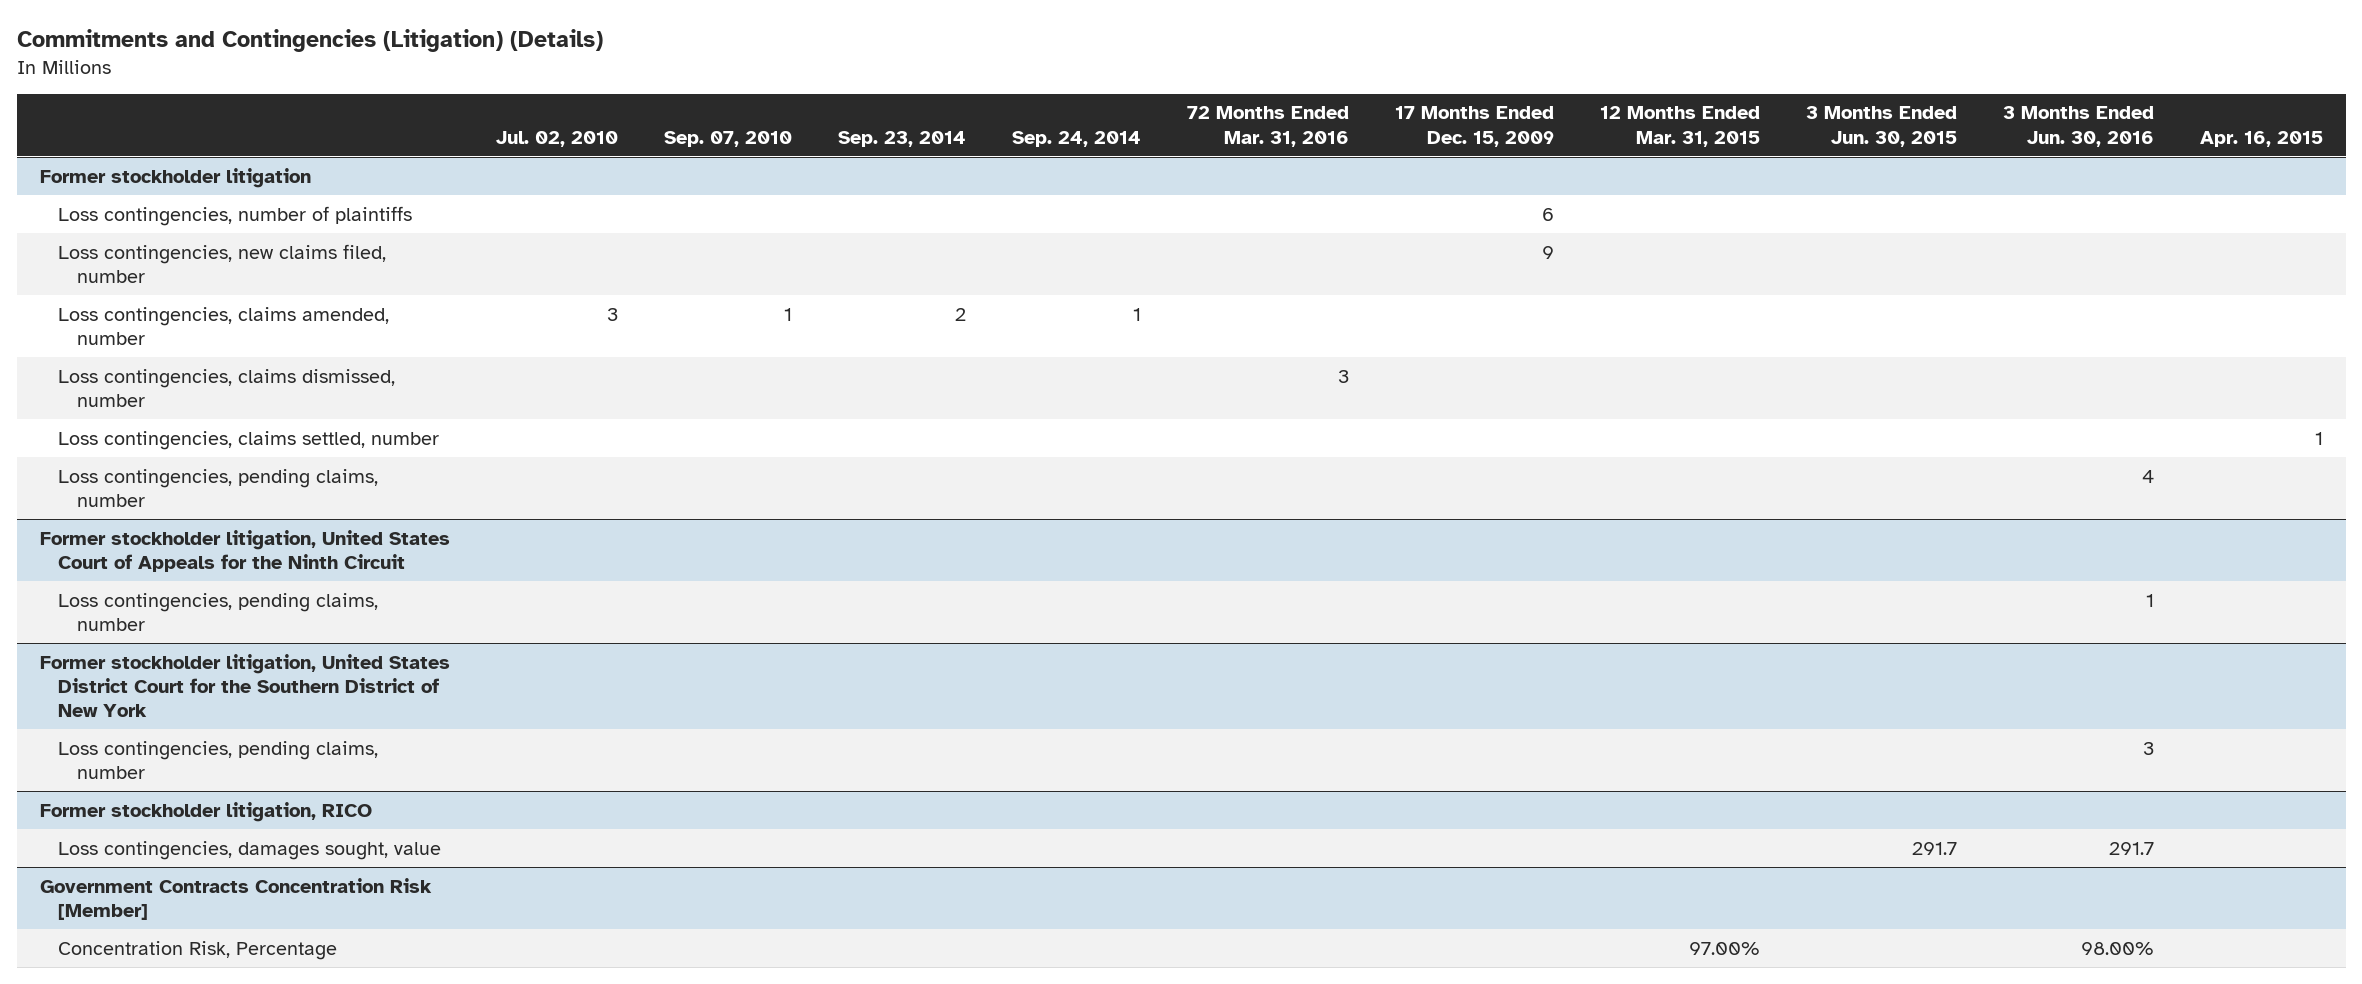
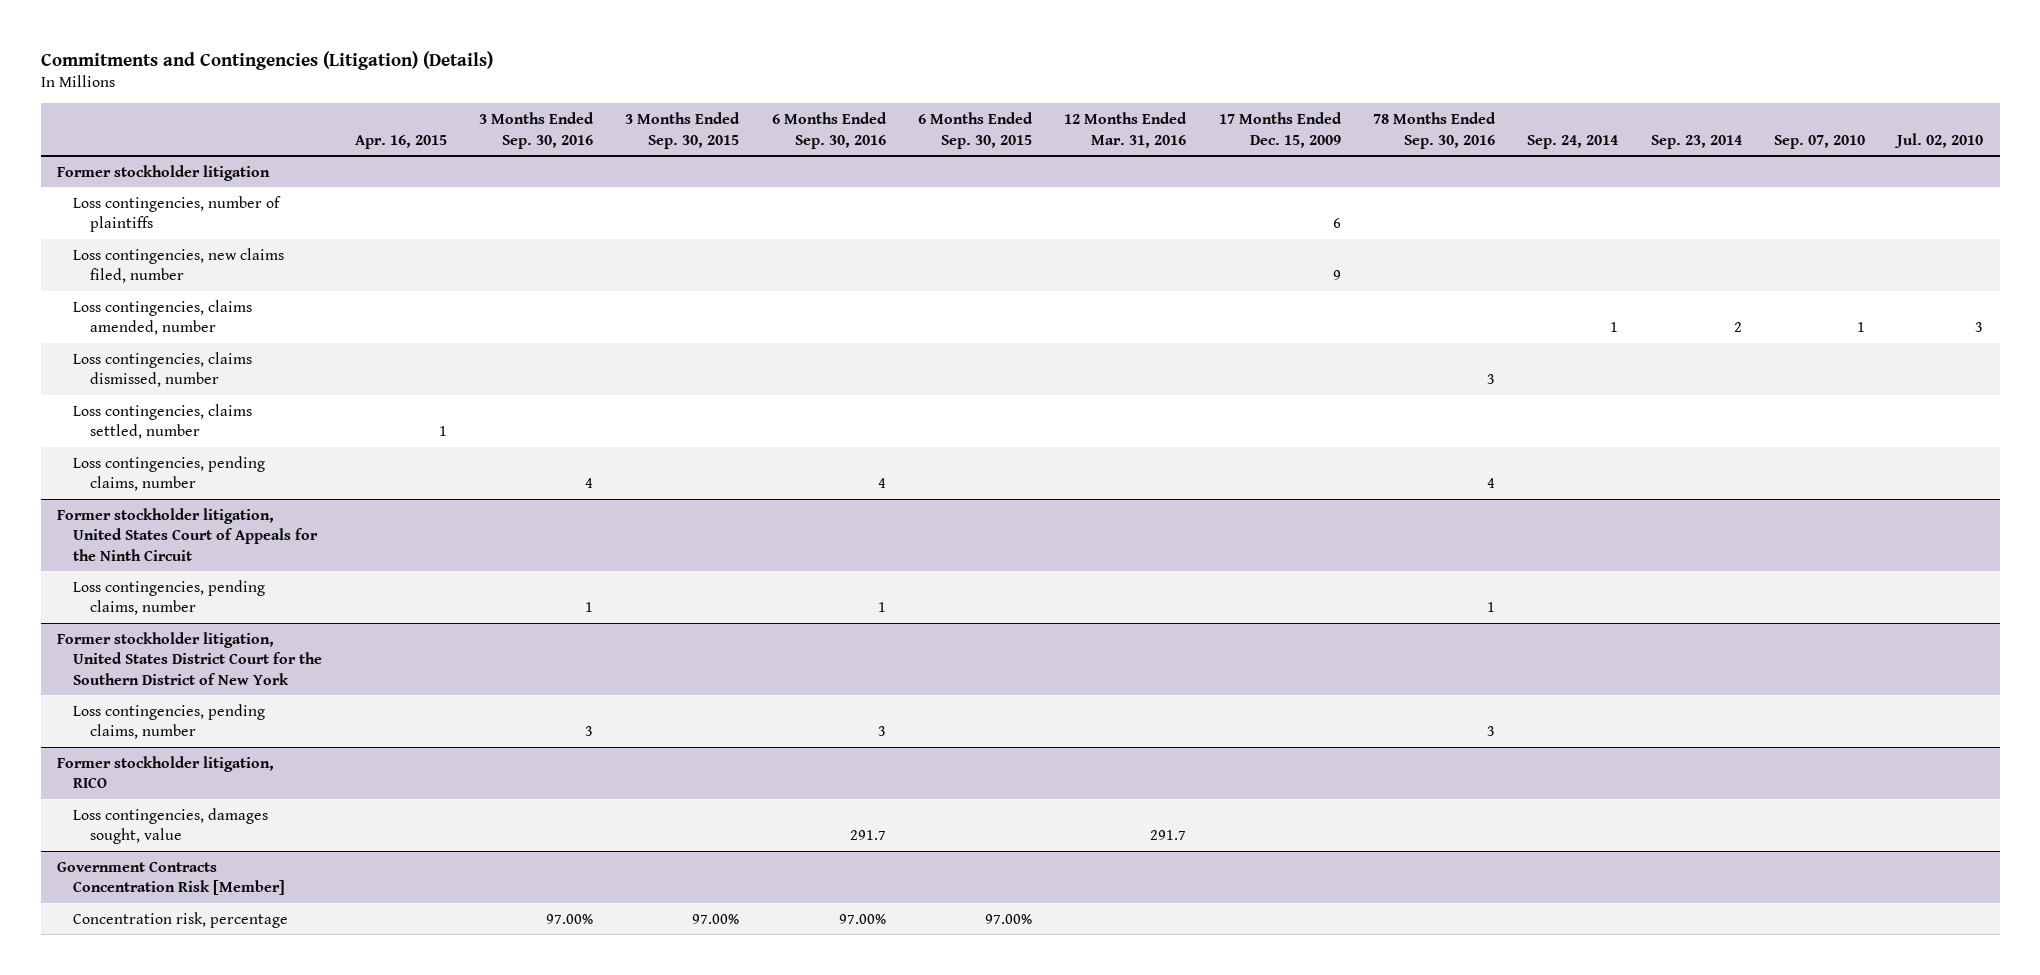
- | Jul. 02, 2010 | Sep. 07, 2010 | Sep. 23, 2014 | Sep. 24, 2014 | 72 Months Ended Mar. 31, 2016 | 17 Months Ended Dec. 15, 2009 | 12 Months Ended Mar. 31, 2015 | 3 Months Ended Jun. 30, 2015 | 3 Months Ended Jun. 30, 2016 | Apr. 16, 2015
+ | Apr. 16, 2015 | 3 Months Ended Sep. 30, 2016 | 3 Months Ended Sep. 30, 2015 | 6 Months Ended Sep. 30, 2016 | 6 Months Ended Sep. 30, 2015 | 12 Months Ended Mar. 31, 2016 | 17 Months Ended Dec. 15, 2009 | 78 Months Ended Sep. 30, 2016 | Sep. 24, 2014 | Sep. 23, 2014 | Sep. 07, 2010 | Jul. 02, 2010
@ Government Contracts Concentration Risk [Member]
- Concentration Risk, Percentage | | | | | | | 97.00% | | 98.00% |
+ Concentration risk, percentage | | 97.00% | 97.00% | 97.00% | 97.00% | | | | | | |

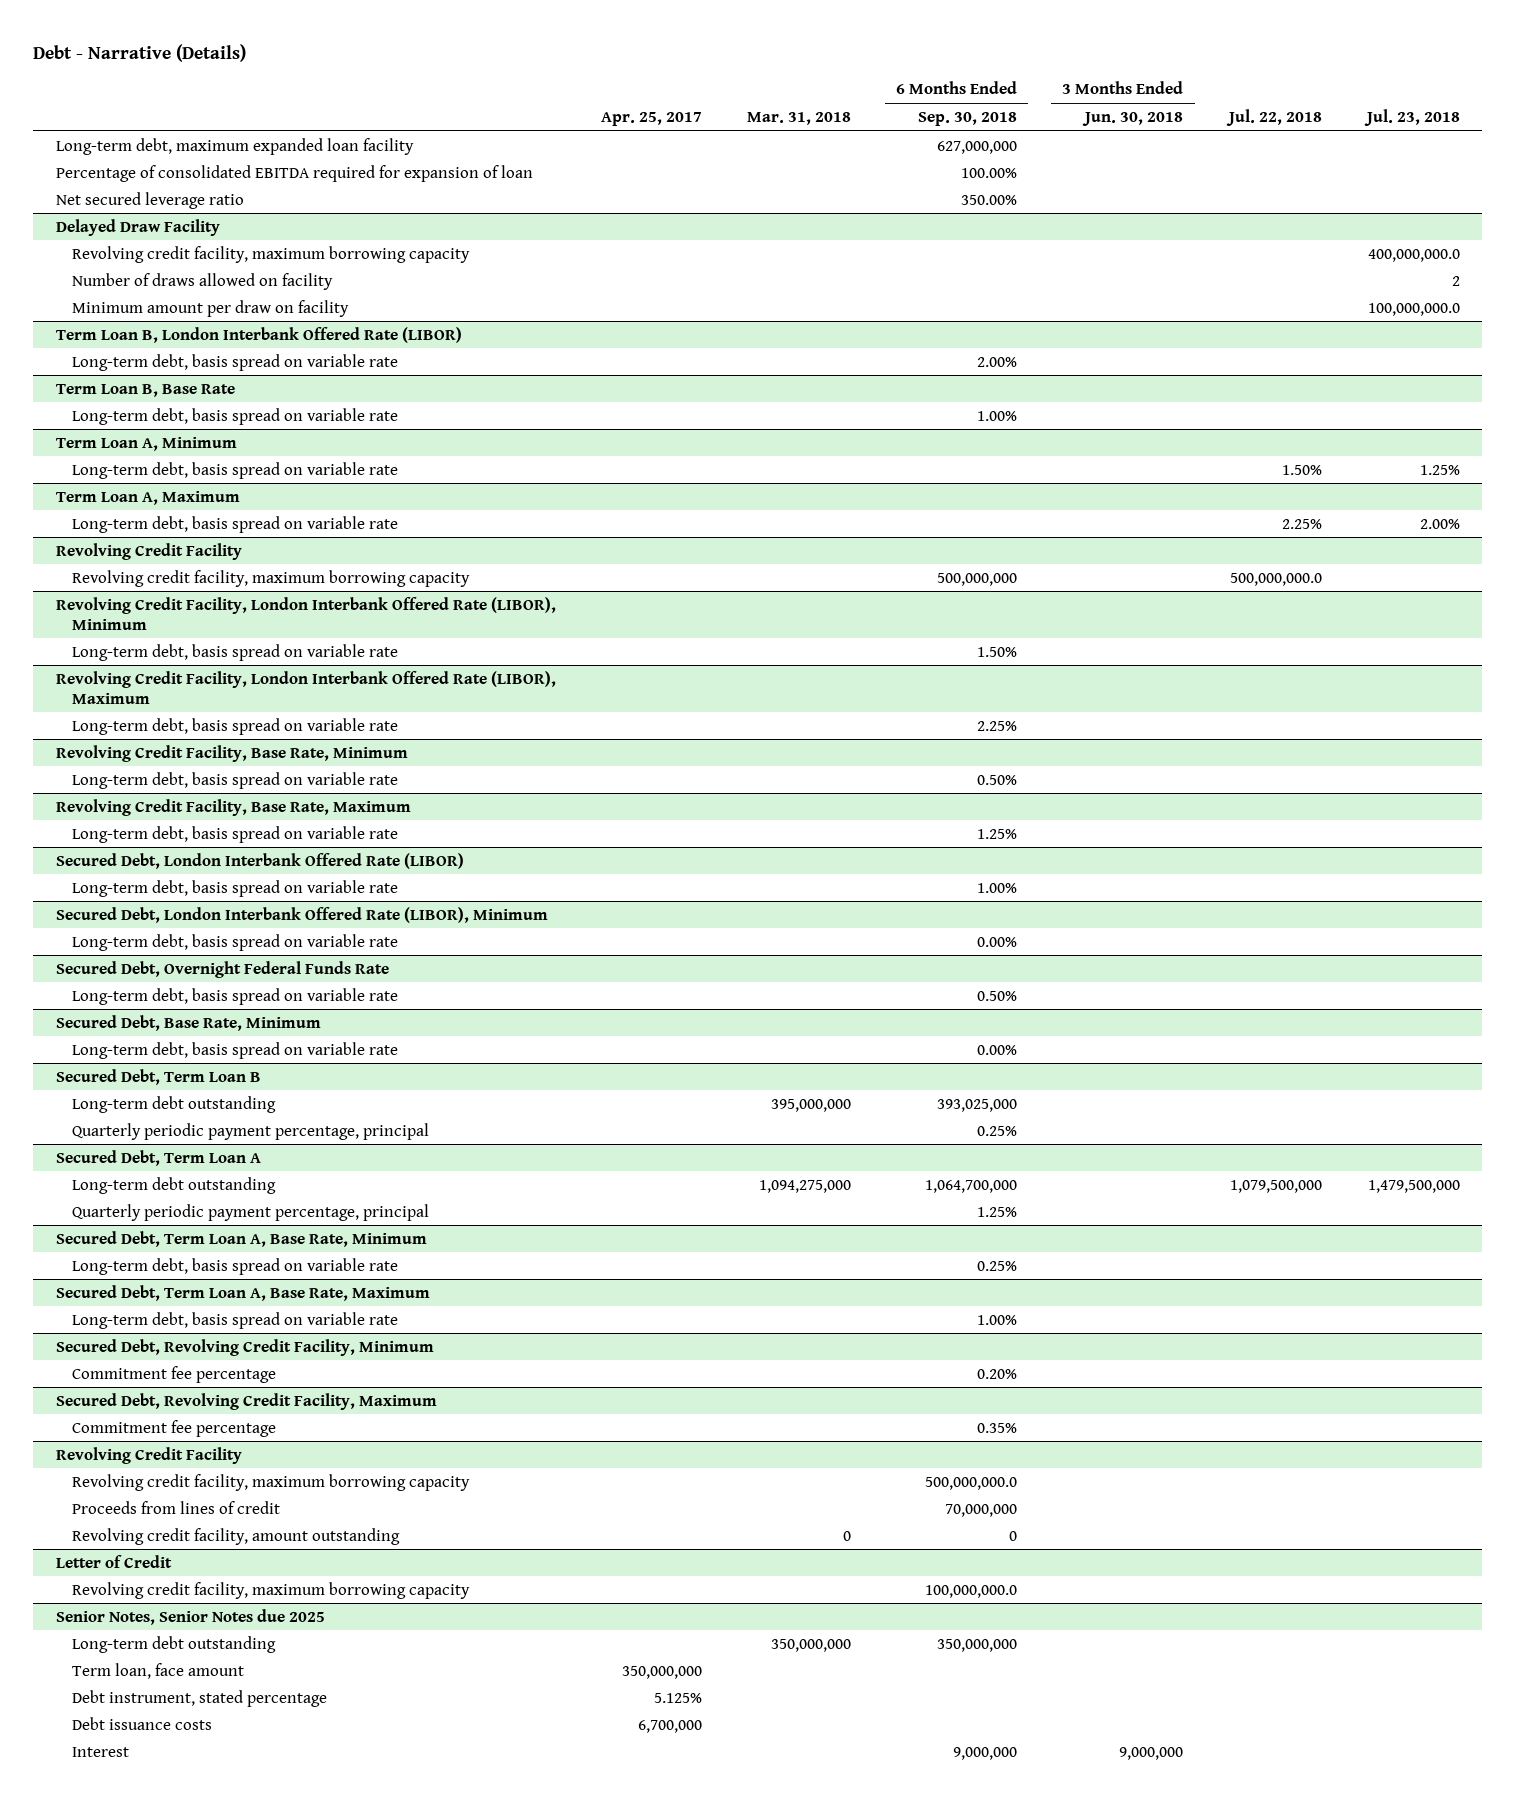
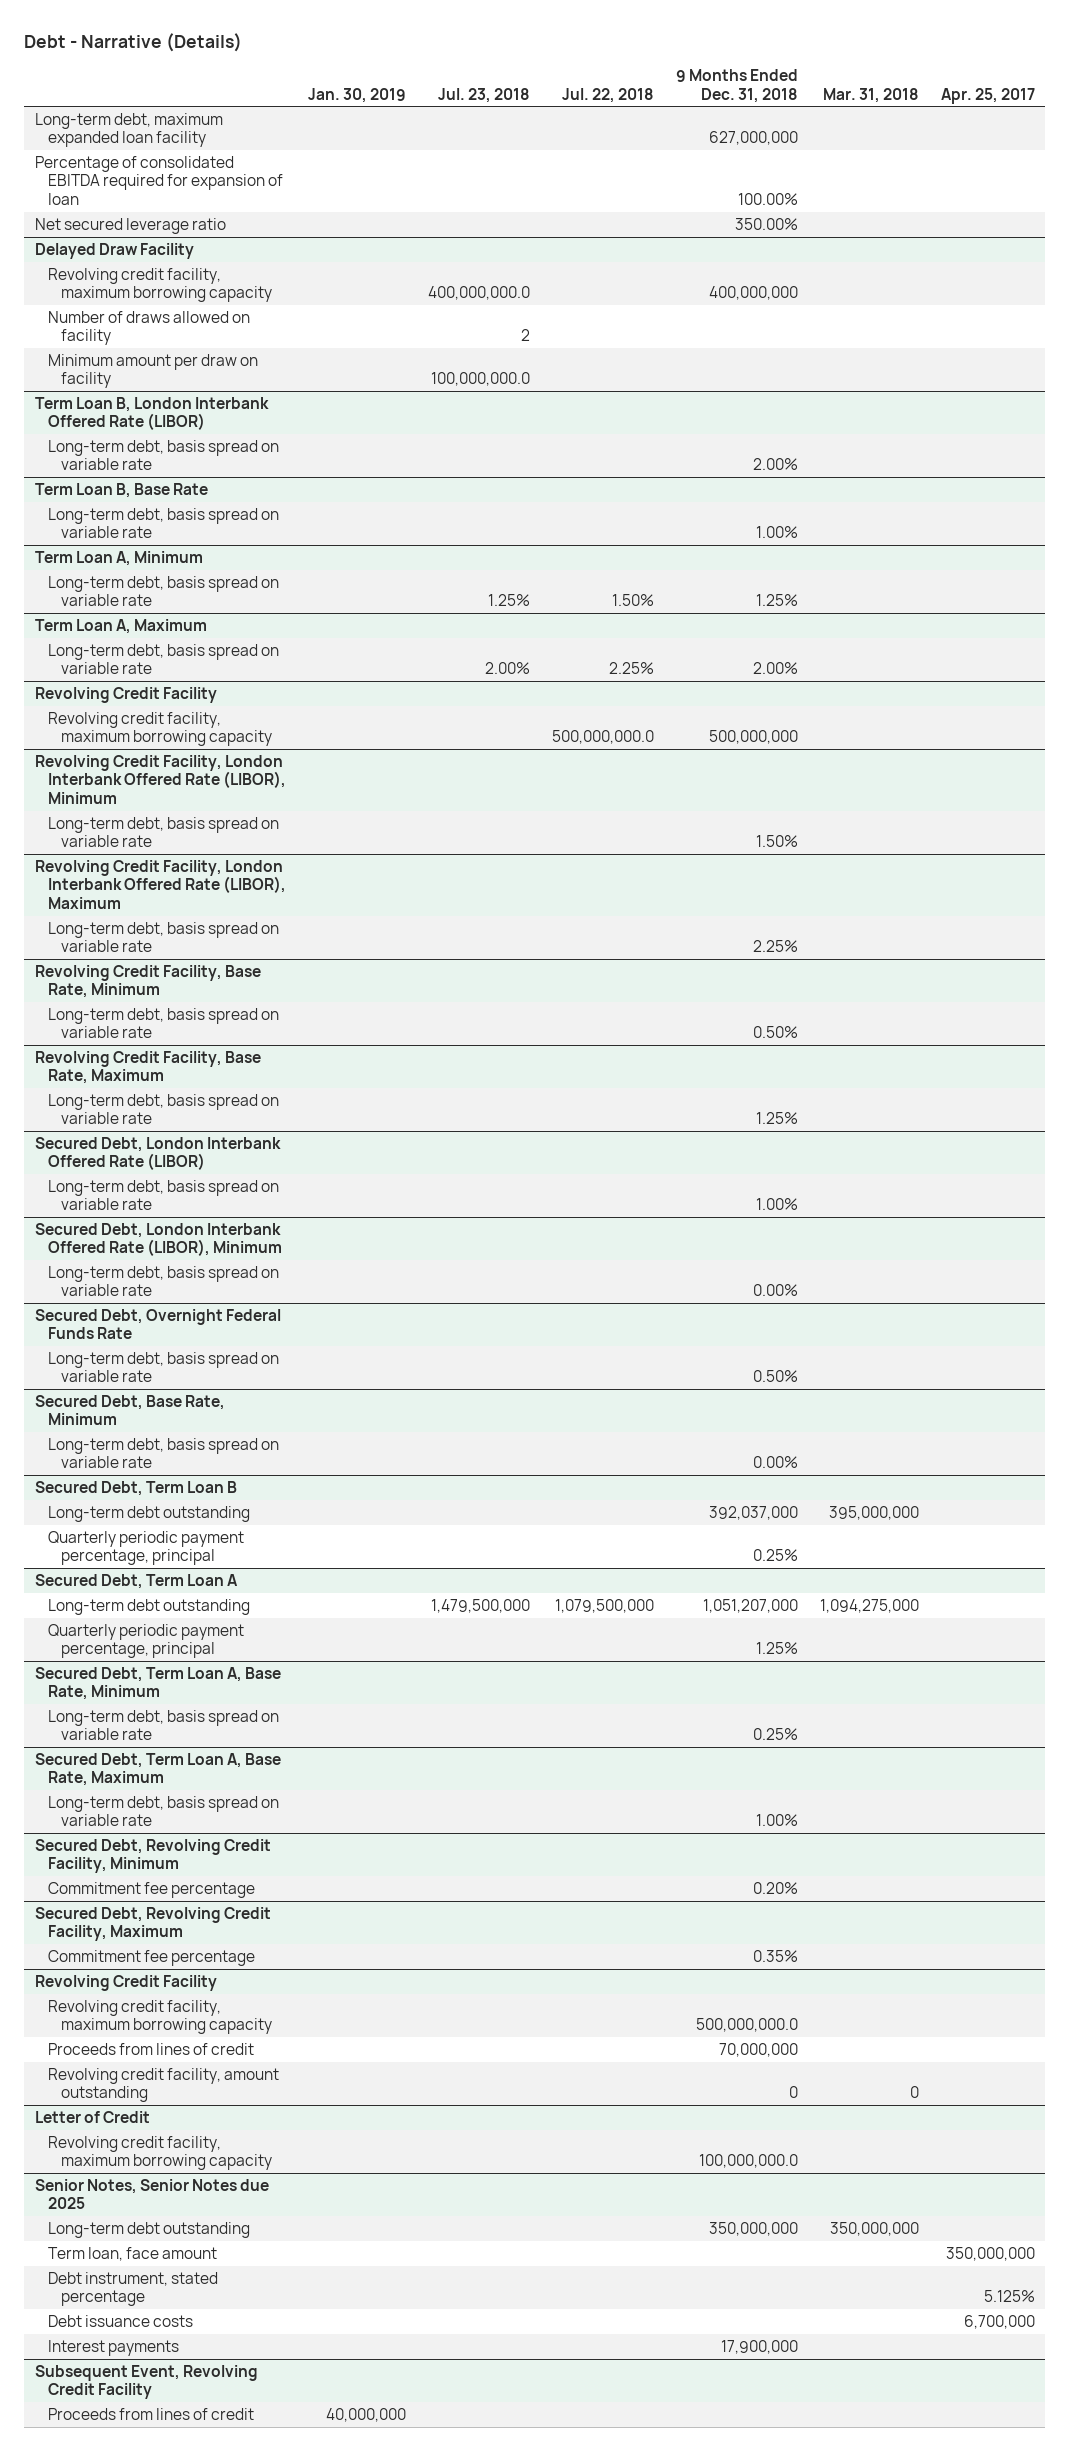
- | Apr. 25, 2017 | Mar. 31, 2018 | 6 Months Ended Sep. 30, 2018 | 3 Months Ended Jun. 30, 2018 | Jul. 22, 2018 | Jul. 23, 2018
+ | Jan. 30, 2019 | Jul. 23, 2018 | Jul. 22, 2018 | 9 Months Ended Dec. 31, 2018 | Mar. 31, 2018 | Apr. 25, 2017
@ Senior Notes, Senior Notes due 2025
- Interest | | | 9,000,000 | 9,000,000 | |
+ Interest payments | | | | 17,900,000 | |
+ Subsequent Event, Revolving Credit Facility
+ Proceeds from lines of credit | 40,000,000 | | | | |

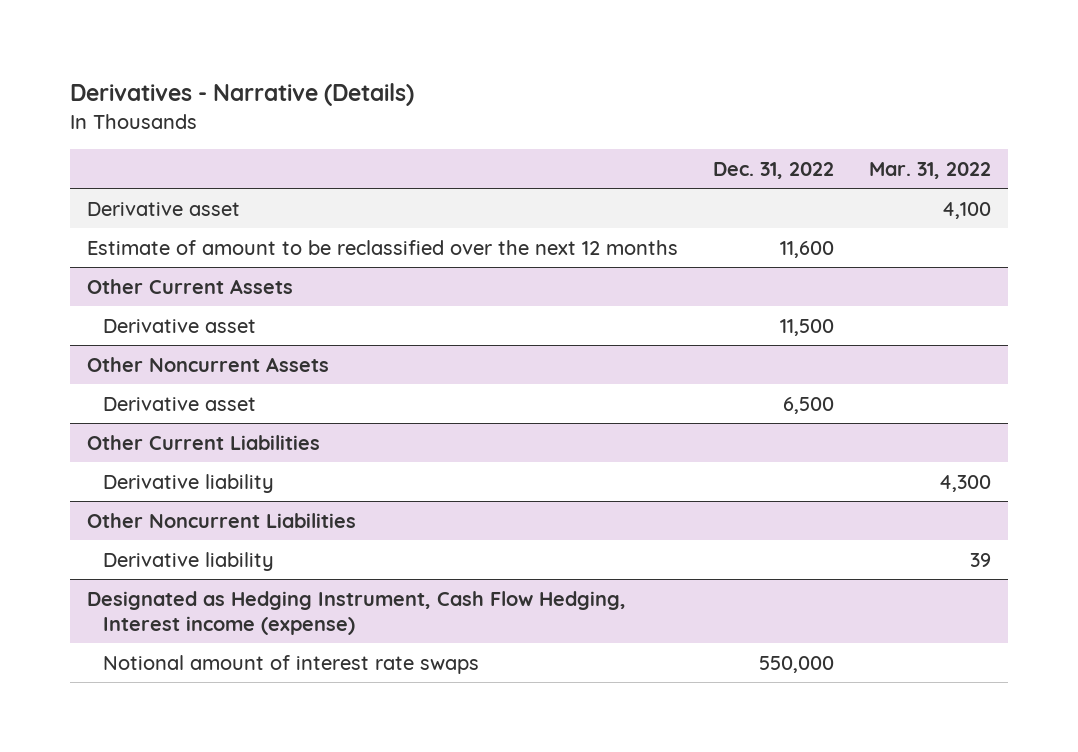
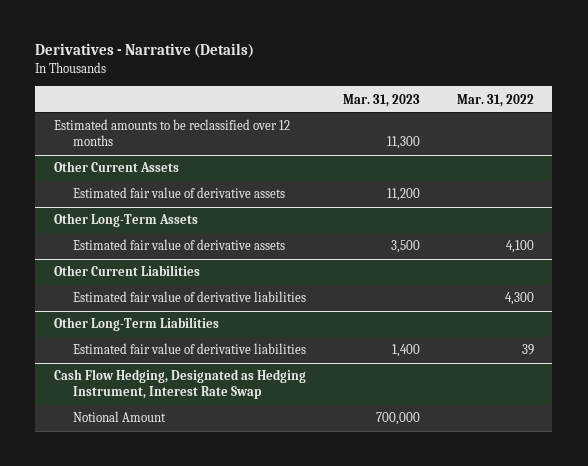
- | Dec. 31, 2022 | Mar. 31, 2022
+ | Mar. 31, 2023 | Mar. 31, 2022
- Derivative asset | | 4,100
- Estimate of amount to be reclassified over the next 12 months | 11,600 |
+ Estimated amounts to be reclassified over 12 months | 11,300 |
@ Other Current Assets
- Derivative asset | 11,500 |
- Other Noncurrent Assets
- Derivative asset | 6,500 |
@ Other Current Assets
+ Estimated fair value of derivative assets | 11,200 |
+ Other Long-Term Assets
+ Estimated fair value of derivative assets | 3,500 | 4,100
@ Other Current Liabilities
- Derivative liability | | 4,300
- Other Noncurrent Liabilities
- Derivative liability | | 39
- Designated as Hedging Instrument, Cash Flow Hedging, Interest income (expense)
- Notional amount of interest rate swaps | 550,000 |
@ Other Current Liabilities
+ Estimated fair value of derivative liabilities | | 4,300
+ Other Long-Term Liabilities
+ Estimated fair value of derivative liabilities | 1,400 | 39
+ Cash Flow Hedging, Designated as Hedging Instrument, Interest Rate Swap
+ Notional Amount | 700,000 |

